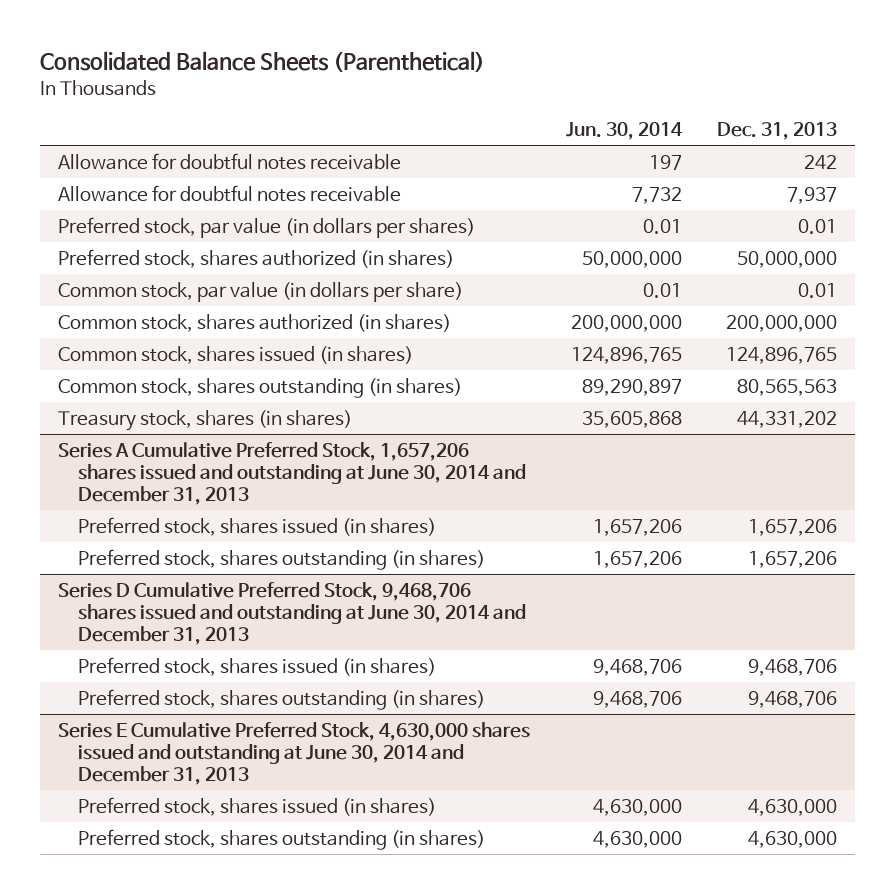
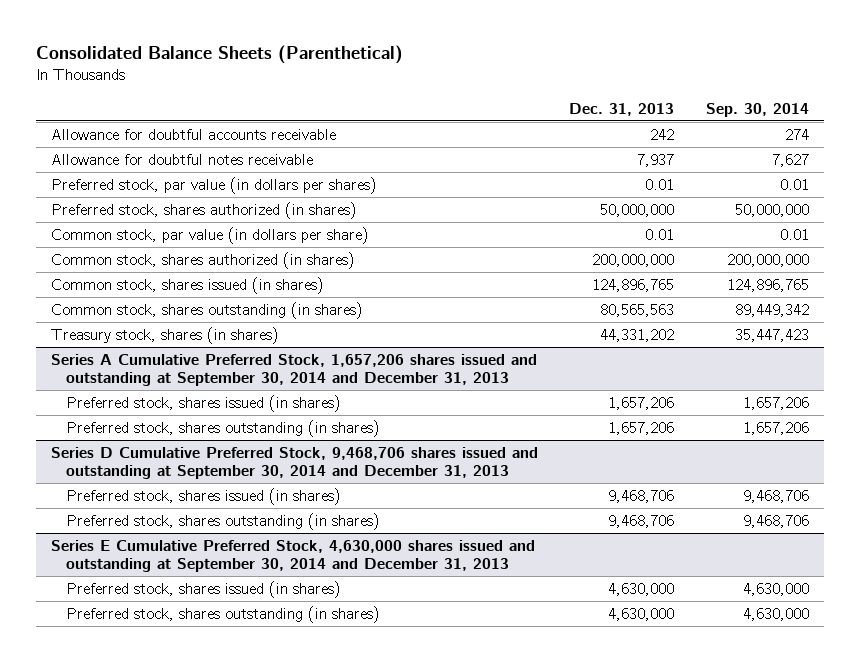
- | Jun. 30, 2014 | Dec. 31, 2013
+ | Dec. 31, 2013 | Sep. 30, 2014
- Allowance for doubtful notes receivable | 197 | 242
+ Allowance for doubtful accounts receivable | 242 | 274
- Series A Cumulative Preferred Stock, 1,657,206 shares issued and outstanding at June 30, 2014 and December 31, 2013
+ Series A Cumulative Preferred Stock, 1,657,206 shares issued and outstanding at September 30, 2014 and December 31, 2013
- Series D Cumulative Preferred Stock, 9,468,706 shares issued and outstanding at June 30, 2014 and December 31, 2013
+ Series D Cumulative Preferred Stock, 9,468,706 shares issued and outstanding at September 30, 2014 and December 31, 2013
- Series E Cumulative Preferred Stock, 4,630,000 shares issued and outstanding at June 30, 2014 and December 31, 2013
+ Series E Cumulative Preferred Stock, 4,630,000 shares issued and outstanding at September 30, 2014 and December 31, 2013

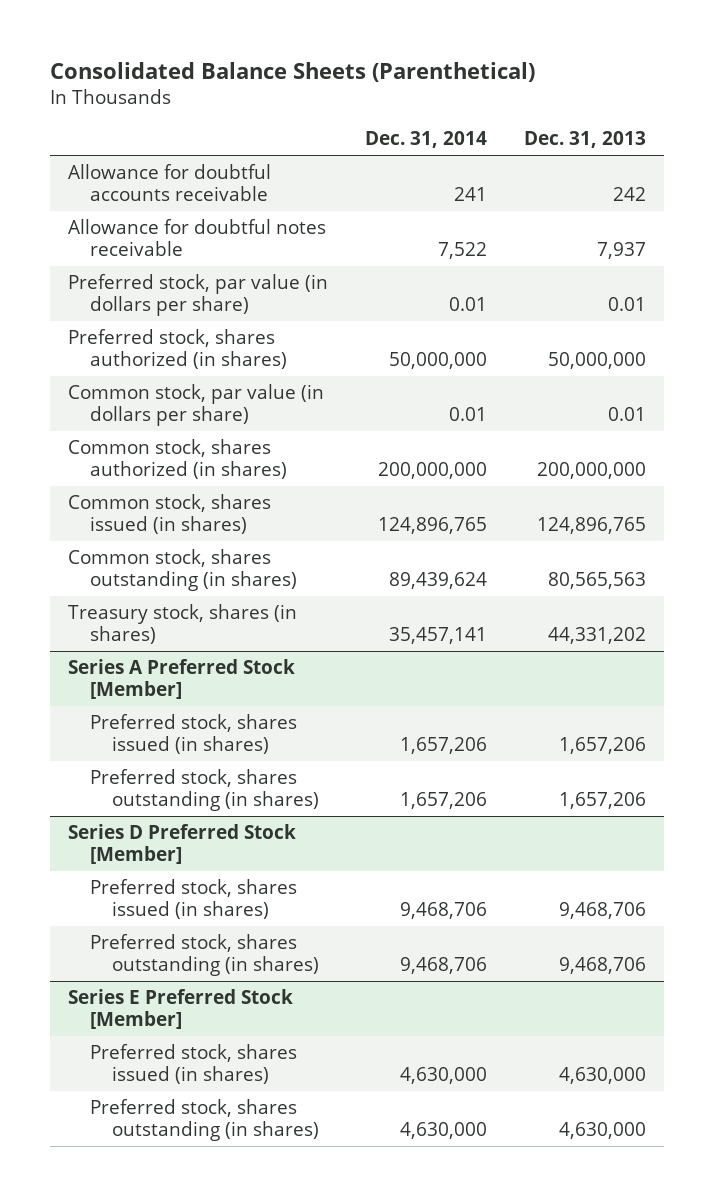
- | Dec. 31, 2013 | Sep. 30, 2014
+ | Dec. 31, 2014 | Dec. 31, 2013
- Preferred stock, par value (in dollars per shares) | 0.01 | 0.01
+ Preferred stock, par value (in dollars per share) | 0.01 | 0.01
- Series A Cumulative Preferred Stock, 1,657,206 shares issued and outstanding at September 30, 2014 and December 31, 2013
+ Series A Preferred Stock [Member]
- Series D Cumulative Preferred Stock, 9,468,706 shares issued and outstanding at September 30, 2014 and December 31, 2013
+ Series D Preferred Stock [Member]
- Series E Cumulative Preferred Stock, 4,630,000 shares issued and outstanding at September 30, 2014 and December 31, 2013
+ Series E Preferred Stock [Member]

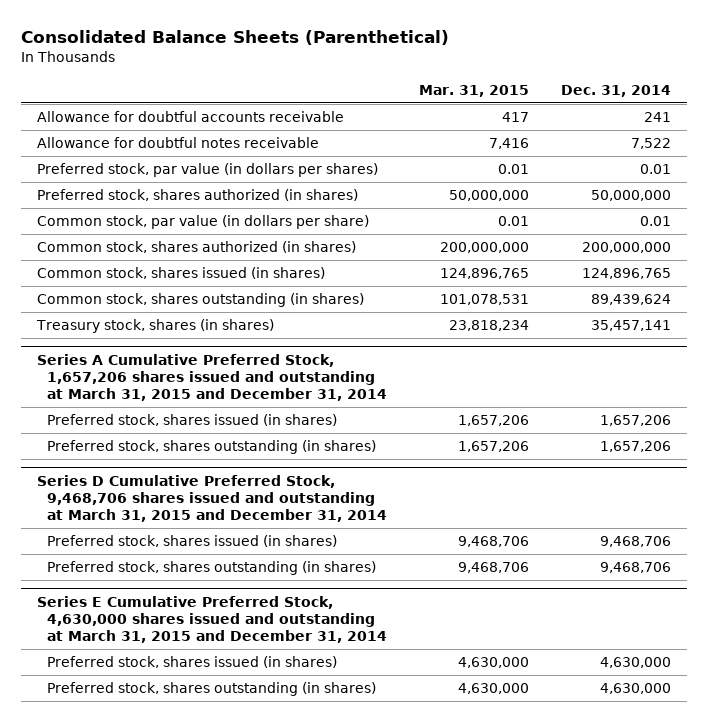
- | Dec. 31, 2014 | Dec. 31, 2013
+ | Mar. 31, 2015 | Dec. 31, 2014
- Preferred stock, par value (in dollars per share) | 0.01 | 0.01
+ Preferred stock, par value (in dollars per shares) | 0.01 | 0.01
- Series A Preferred Stock [Member]
+ Series A Cumulative Preferred Stock, 1,657,206 shares issued and outstanding at March 31, 2015 and December 31, 2014
- Series D Preferred Stock [Member]
+ Series D Cumulative Preferred Stock, 9,468,706 shares issued and outstanding at March 31, 2015 and December 31, 2014
- Series E Preferred Stock [Member]
+ Series E Cumulative Preferred Stock, 4,630,000 shares issued and outstanding at March 31, 2015 and December 31, 2014

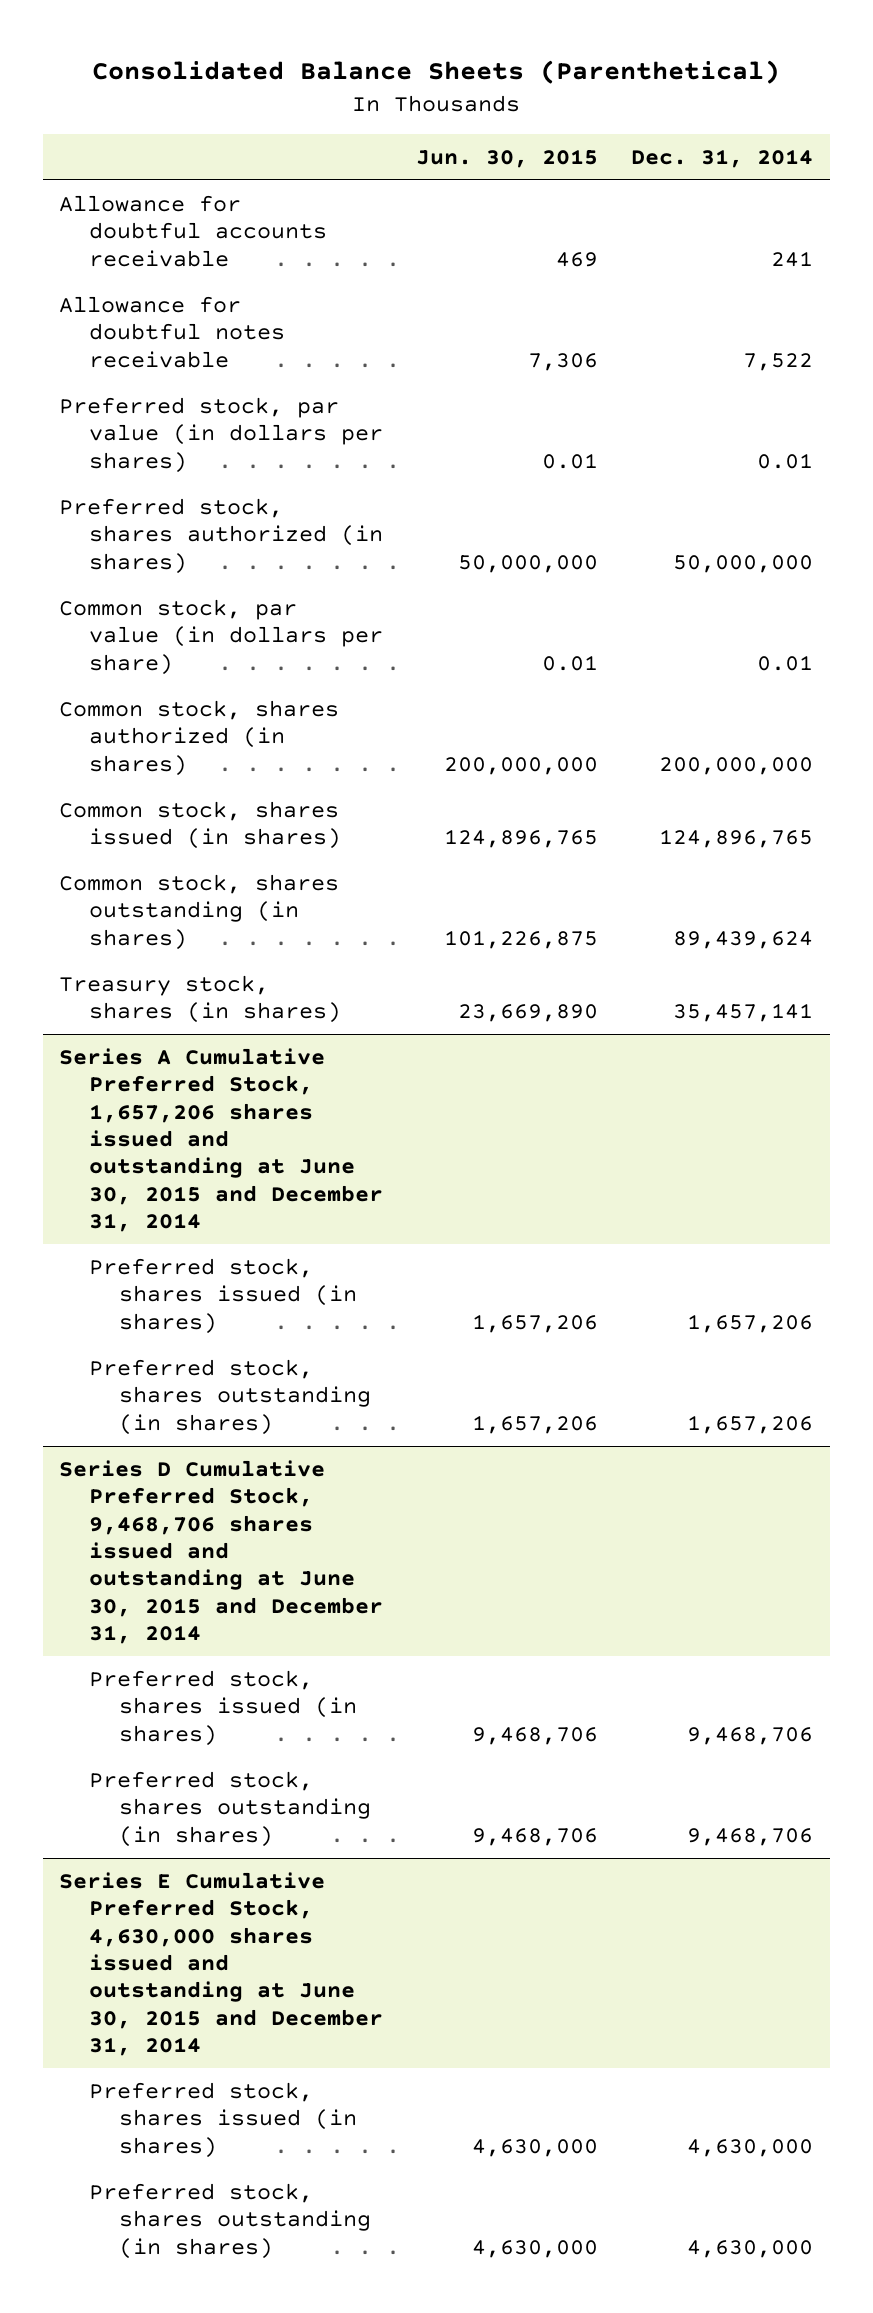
- | Mar. 31, 2015 | Dec. 31, 2014
+ | Jun. 30, 2015 | Dec. 31, 2014
- Series A Cumulative Preferred Stock, 1,657,206 shares issued and outstanding at March 31, 2015 and December 31, 2014
+ Series A Cumulative Preferred Stock, 1,657,206 shares issued and outstanding at June 30, 2015 and December 31, 2014
- Series D Cumulative Preferred Stock, 9,468,706 shares issued and outstanding at March 31, 2015 and December 31, 2014
+ Series D Cumulative Preferred Stock, 9,468,706 shares issued and outstanding at June 30, 2015 and December 31, 2014
- Series E Cumulative Preferred Stock, 4,630,000 shares issued and outstanding at March 31, 2015 and December 31, 2014
+ Series E Cumulative Preferred Stock, 4,630,000 shares issued and outstanding at June 30, 2015 and December 31, 2014

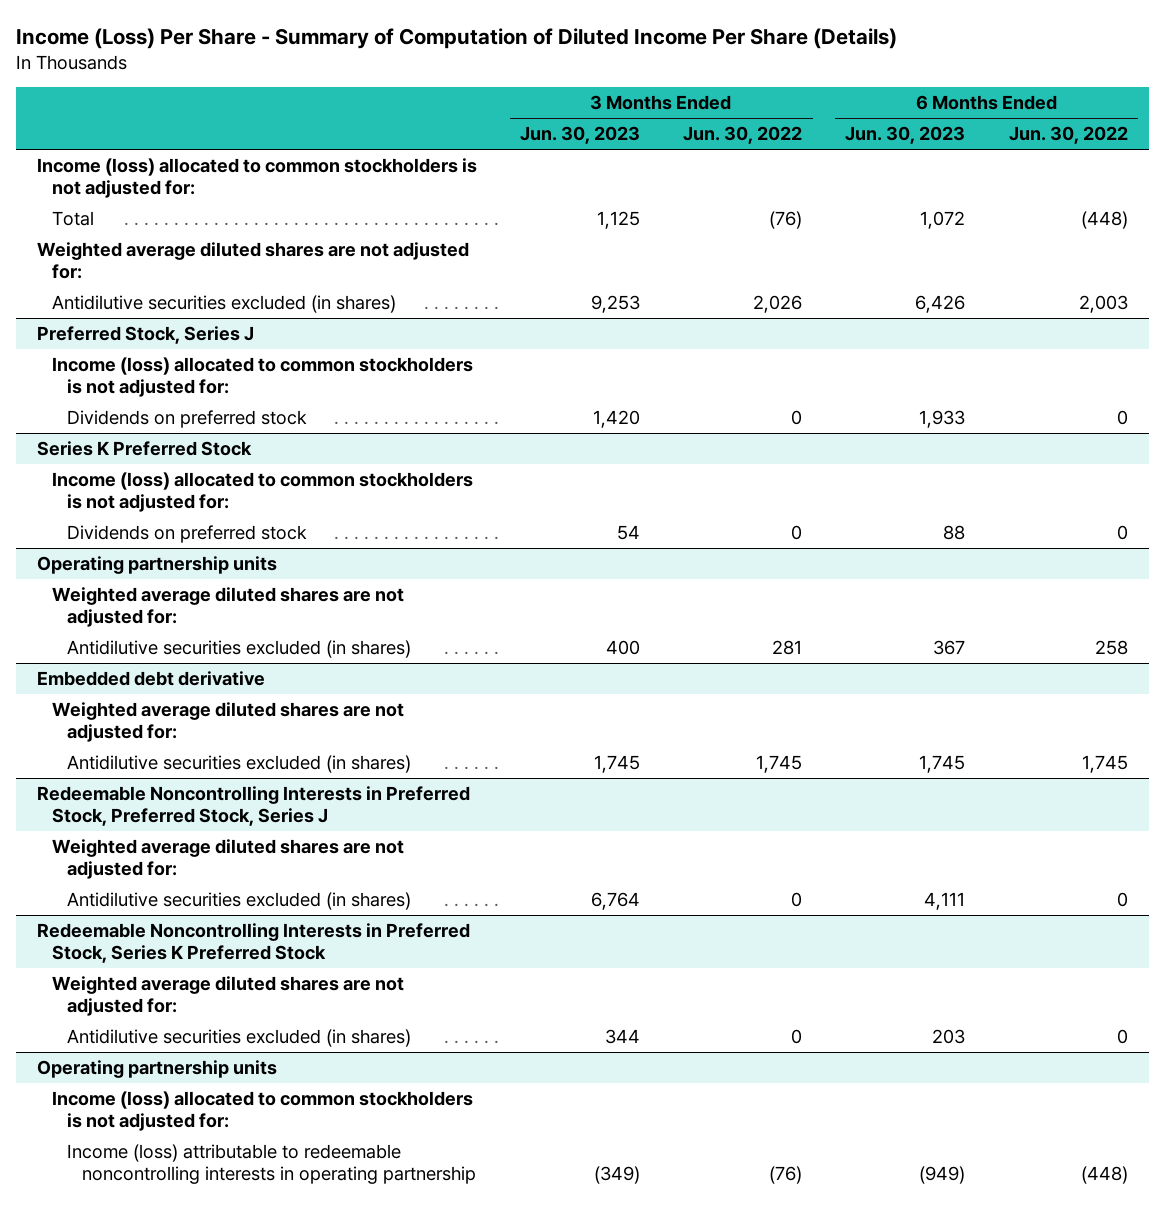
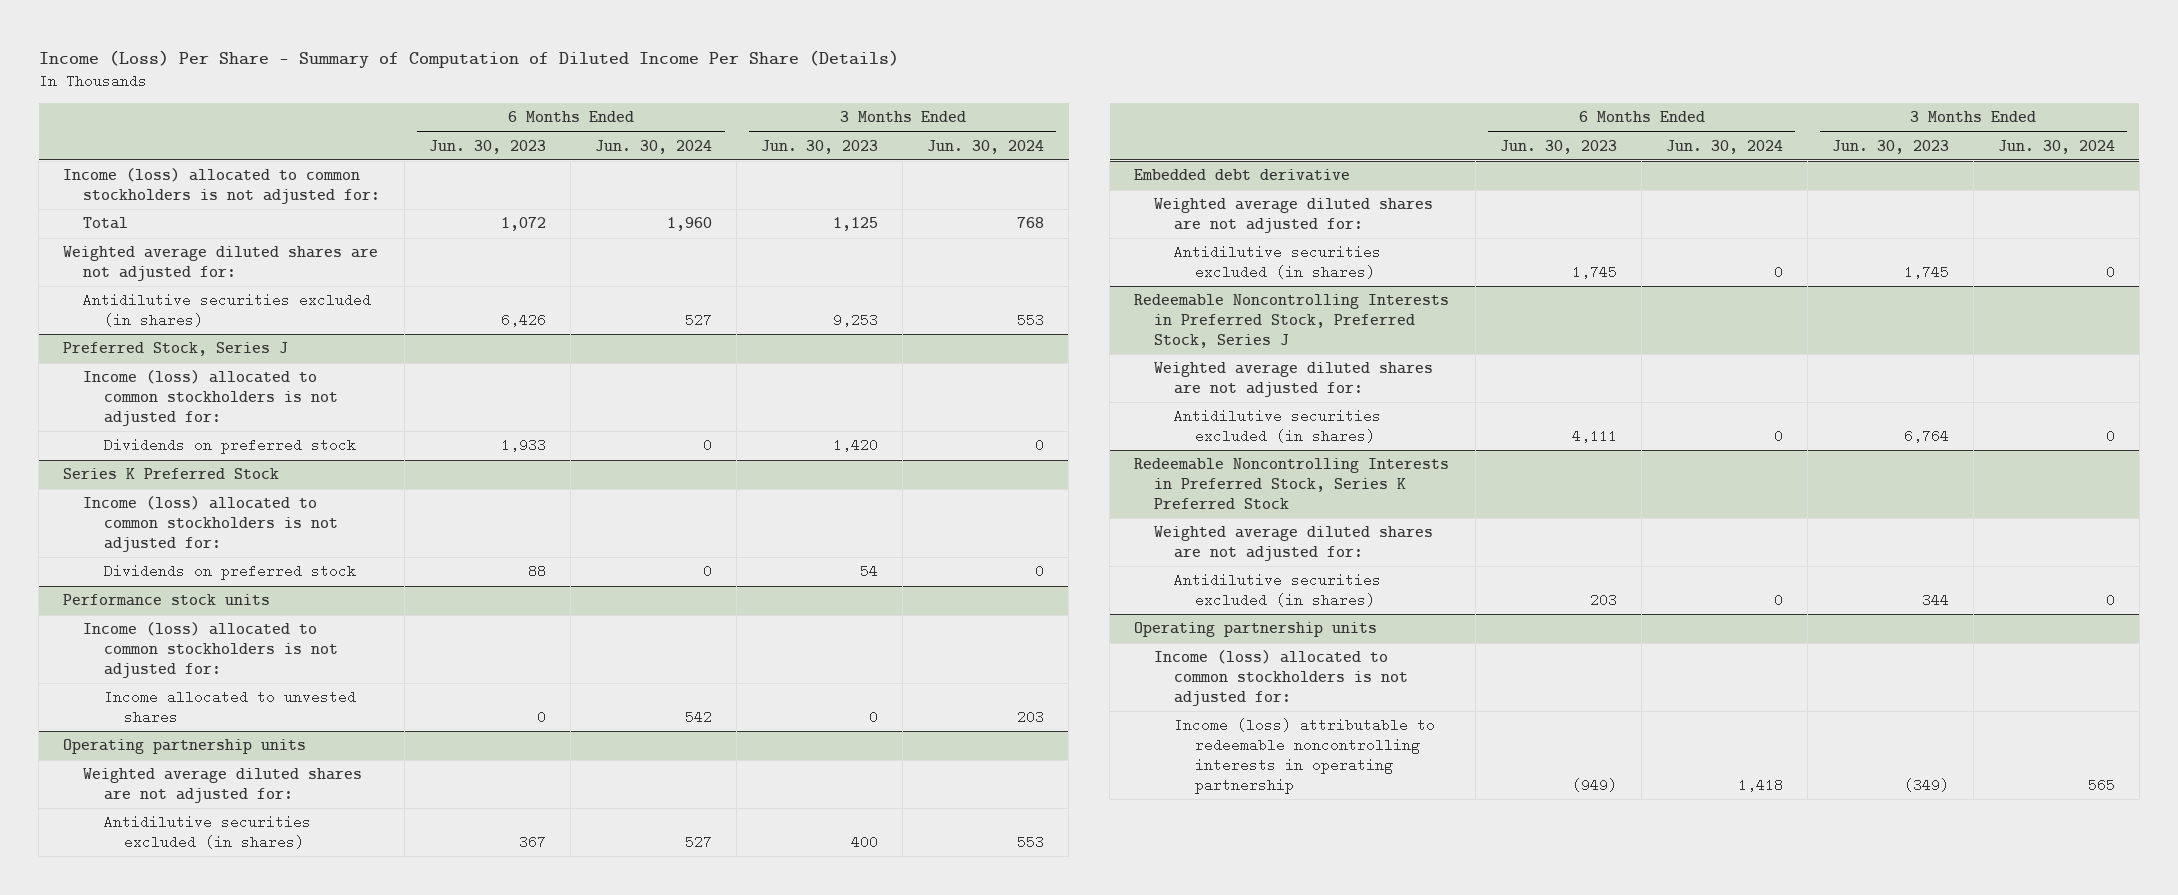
- | 3 Months Ended Jun. 30, 2023 | 3 Months Ended Jun. 30, 2022 | 6 Months Ended Jun. 30, 2023 | 6 Months Ended Jun. 30, 2022
+ | 6 Months Ended Jun. 30, 2023 | 6 Months Ended Jun. 30, 2024 | 3 Months Ended Jun. 30, 2023 | 3 Months Ended Jun. 30, 2024
+ Performance stock units
+ Income (loss) allocated to common stockholders is not adjusted for:
+ Income allocated to unvested shares | 0 | 542 | 0 | 203

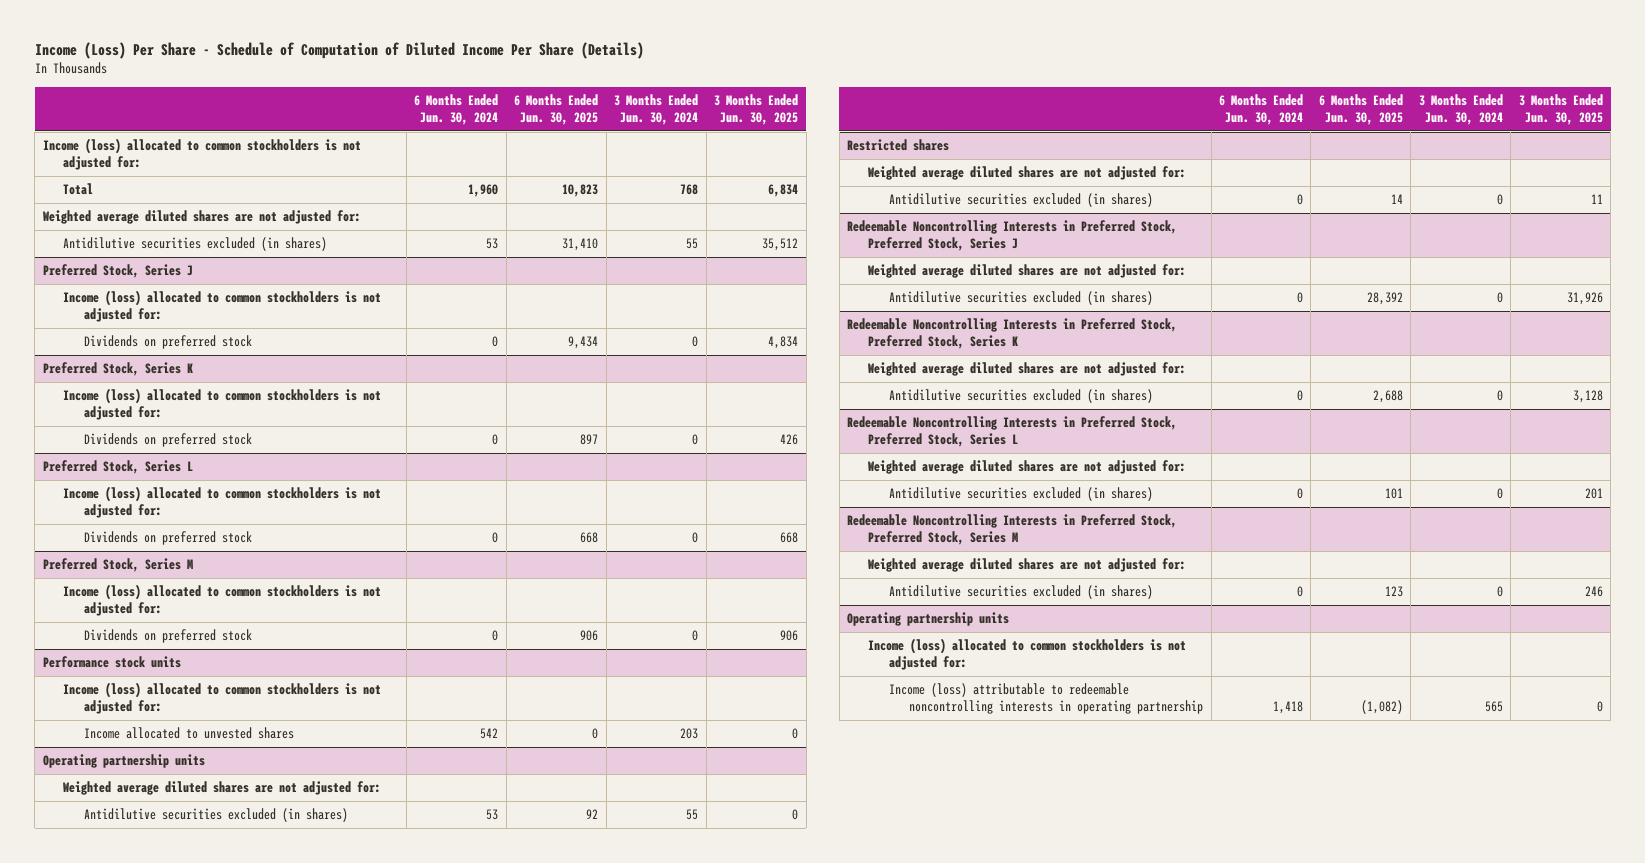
- Income (Loss) Per Share - Summary of Computation of Diluted Income Per Share (Details)
+ Income (Loss) Per Share - Schedule of Computation of Diluted Income Per Share (Details)
- | 6 Months Ended Jun. 30, 2023 | 6 Months Ended Jun. 30, 2024 | 3 Months Ended Jun. 30, 2023 | 3 Months Ended Jun. 30, 2024
+ | 6 Months Ended Jun. 30, 2024 | 6 Months Ended Jun. 30, 2025 | 3 Months Ended Jun. 30, 2024 | 3 Months Ended Jun. 30, 2025
- Antidilutive securities excluded (in shares) | 6,426 | 527 | 9,253 | 553
+ Antidilutive securities excluded (in shares) | 53 | 31,410 | 55 | 35,512
- Series K Preferred Stock
+ Preferred Stock, Series K
+ Preferred Stock, Series L
+ Income (loss) allocated to common stockholders is not adjusted for:
+ Dividends on preferred stock | 0 | 668 | 0 | 668
+ Preferred Stock, Series M
+ Income (loss) allocated to common stockholders is not adjusted for:
+ Dividends on preferred stock | 0 | 906 | 0 | 906
@ Operating partnership units
- Antidilutive securities excluded (in shares) | 367 | 527 | 400 | 553
- Embedded debt derivative
@ Operating partnership units
+ Antidilutive securities excluded (in shares) | 53 | 92 | 55 | 0
+ Restricted shares
- Redeemable Noncontrolling Interests in Preferred Stock, Series K Preferred Stock
+ Redeemable Noncontrolling Interests in Preferred Stock, Preferred Stock, Series K
+ Redeemable Noncontrolling Interests in Preferred Stock, Preferred Stock, Series L
+ Weighted average diluted shares are not adjusted for:
+ Antidilutive securities excluded (in shares) | 0 | 101 | 0 | 201
+ Redeemable Noncontrolling Interests in Preferred Stock, Preferred Stock, Series M
+ Weighted average diluted shares are not adjusted for:
+ Antidilutive securities excluded (in shares) | 0 | 123 | 0 | 246

